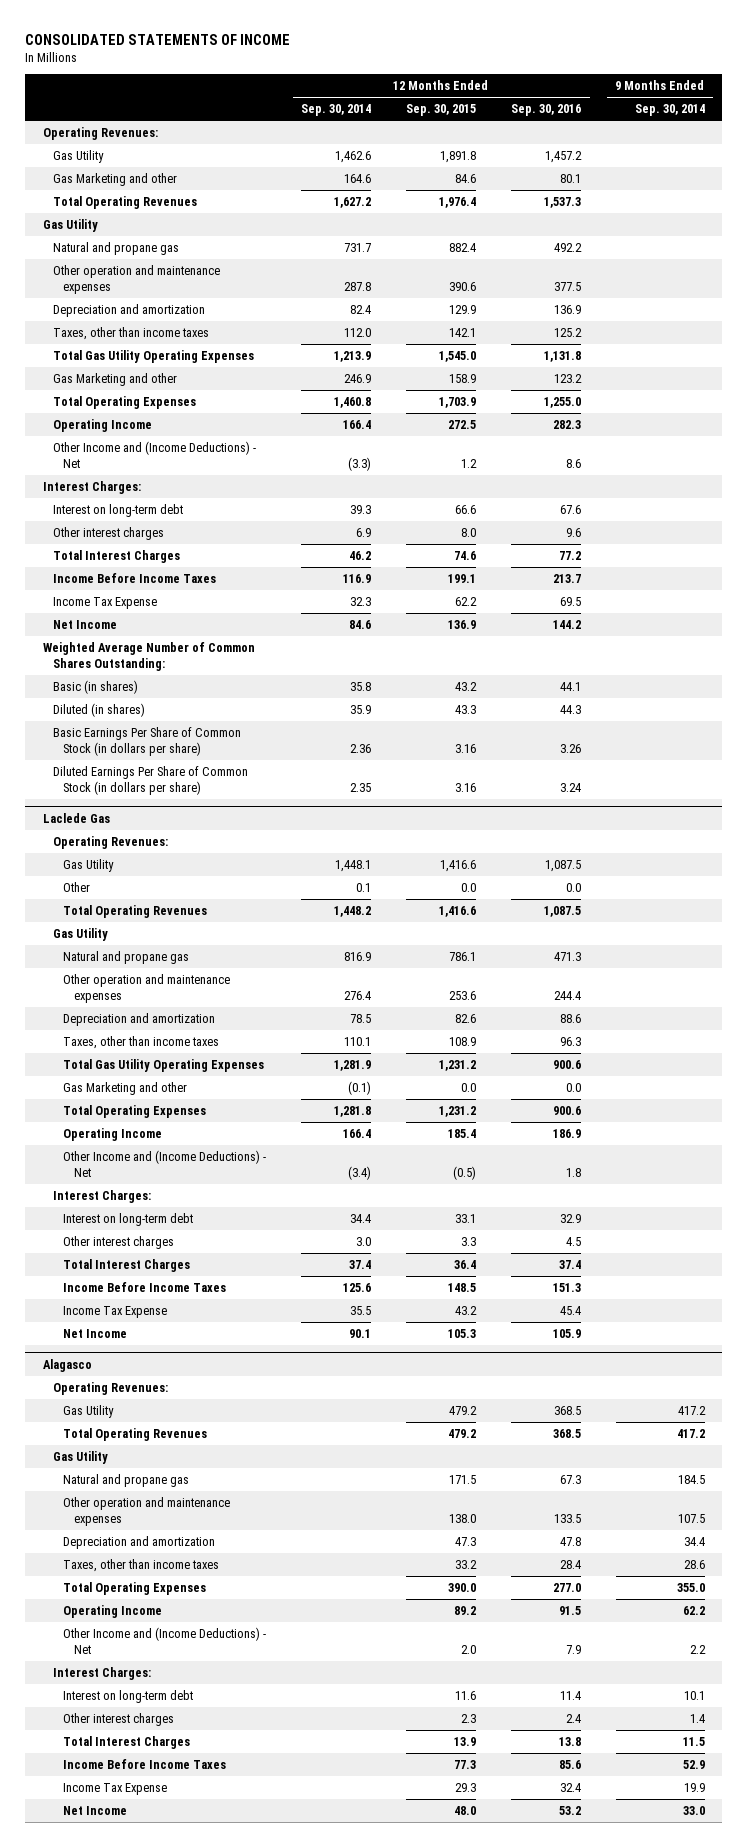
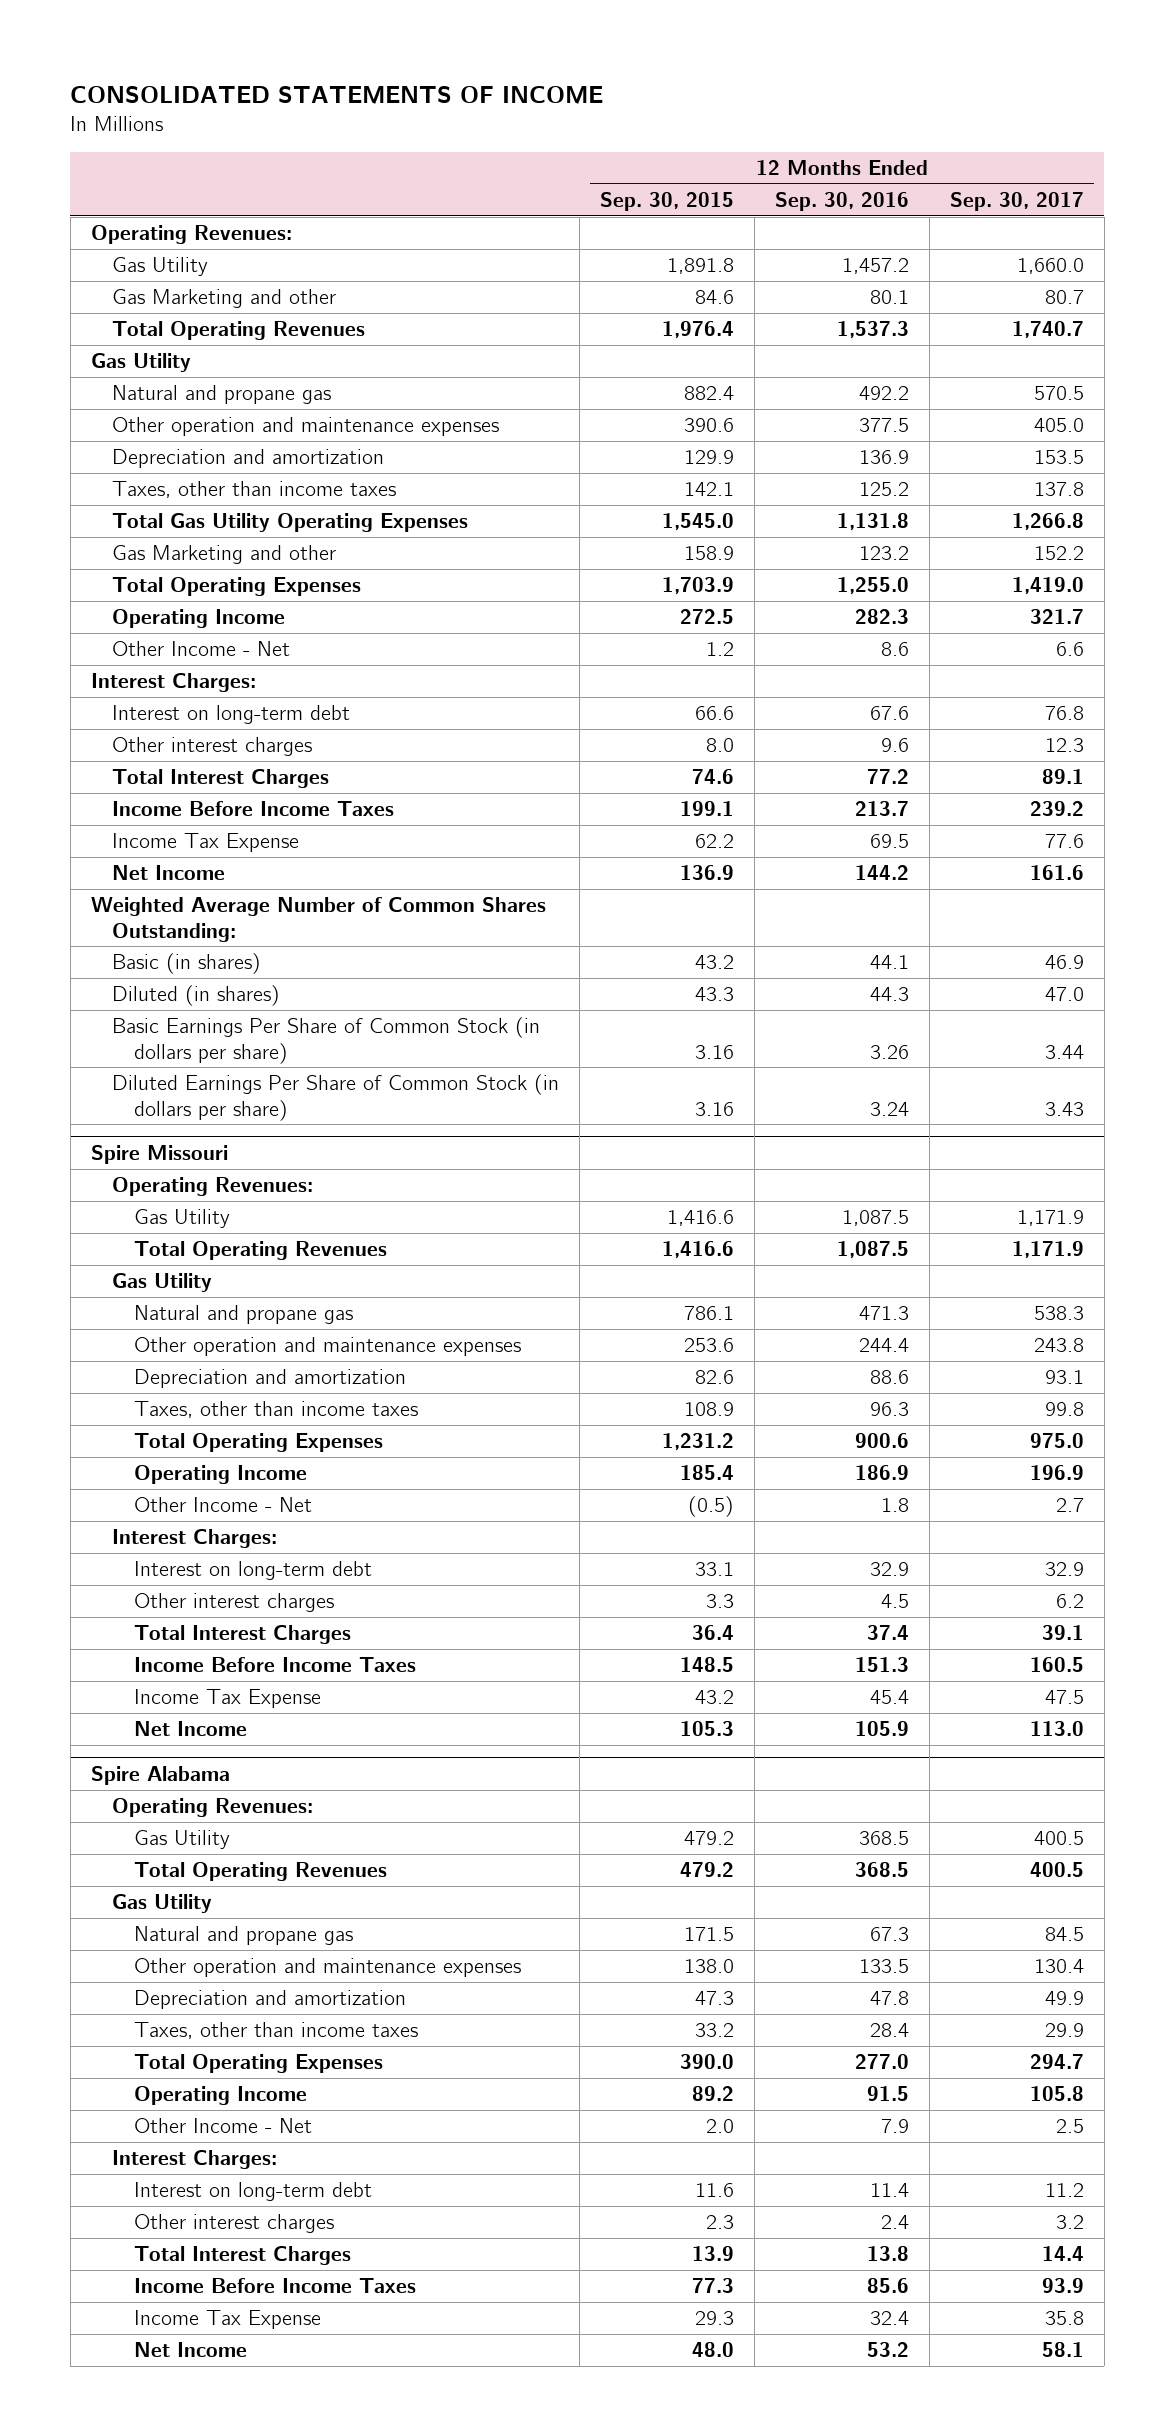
- | 12 Months Ended Sep. 30, 2014 | 12 Months Ended Sep. 30, 2015 | 12 Months Ended Sep. 30, 2016 | 9 Months Ended Sep. 30, 2014
+ | 12 Months Ended Sep. 30, 2015 | 12 Months Ended Sep. 30, 2016 | 12 Months Ended Sep. 30, 2017
- Other Income and (Income Deductions) - Net | (3.3) | 1.2 | 8.6 |
+ Other Income - Net | 1.2 | 8.6 | 6.6
- Laclede Gas
+ Spire Missouri
- Other | 0.1 | 0.0 | 0.0 |
- Total Gas Utility Operating Expenses | 1,281.9 | 1,231.2 | 900.6 |
- Gas Marketing and other | (0.1) | 0.0 | 0.0 |
- Other Income and (Income Deductions) - Net | (3.4) | (0.5) | 1.8 |
+ Other Income - Net | (0.5) | 1.8 | 2.7
- Alagasco
+ Spire Alabama
- Other Income and (Income Deductions) - Net | | 2.0 | 7.9 | 2.2
+ Other Income - Net | 2.0 | 7.9 | 2.5

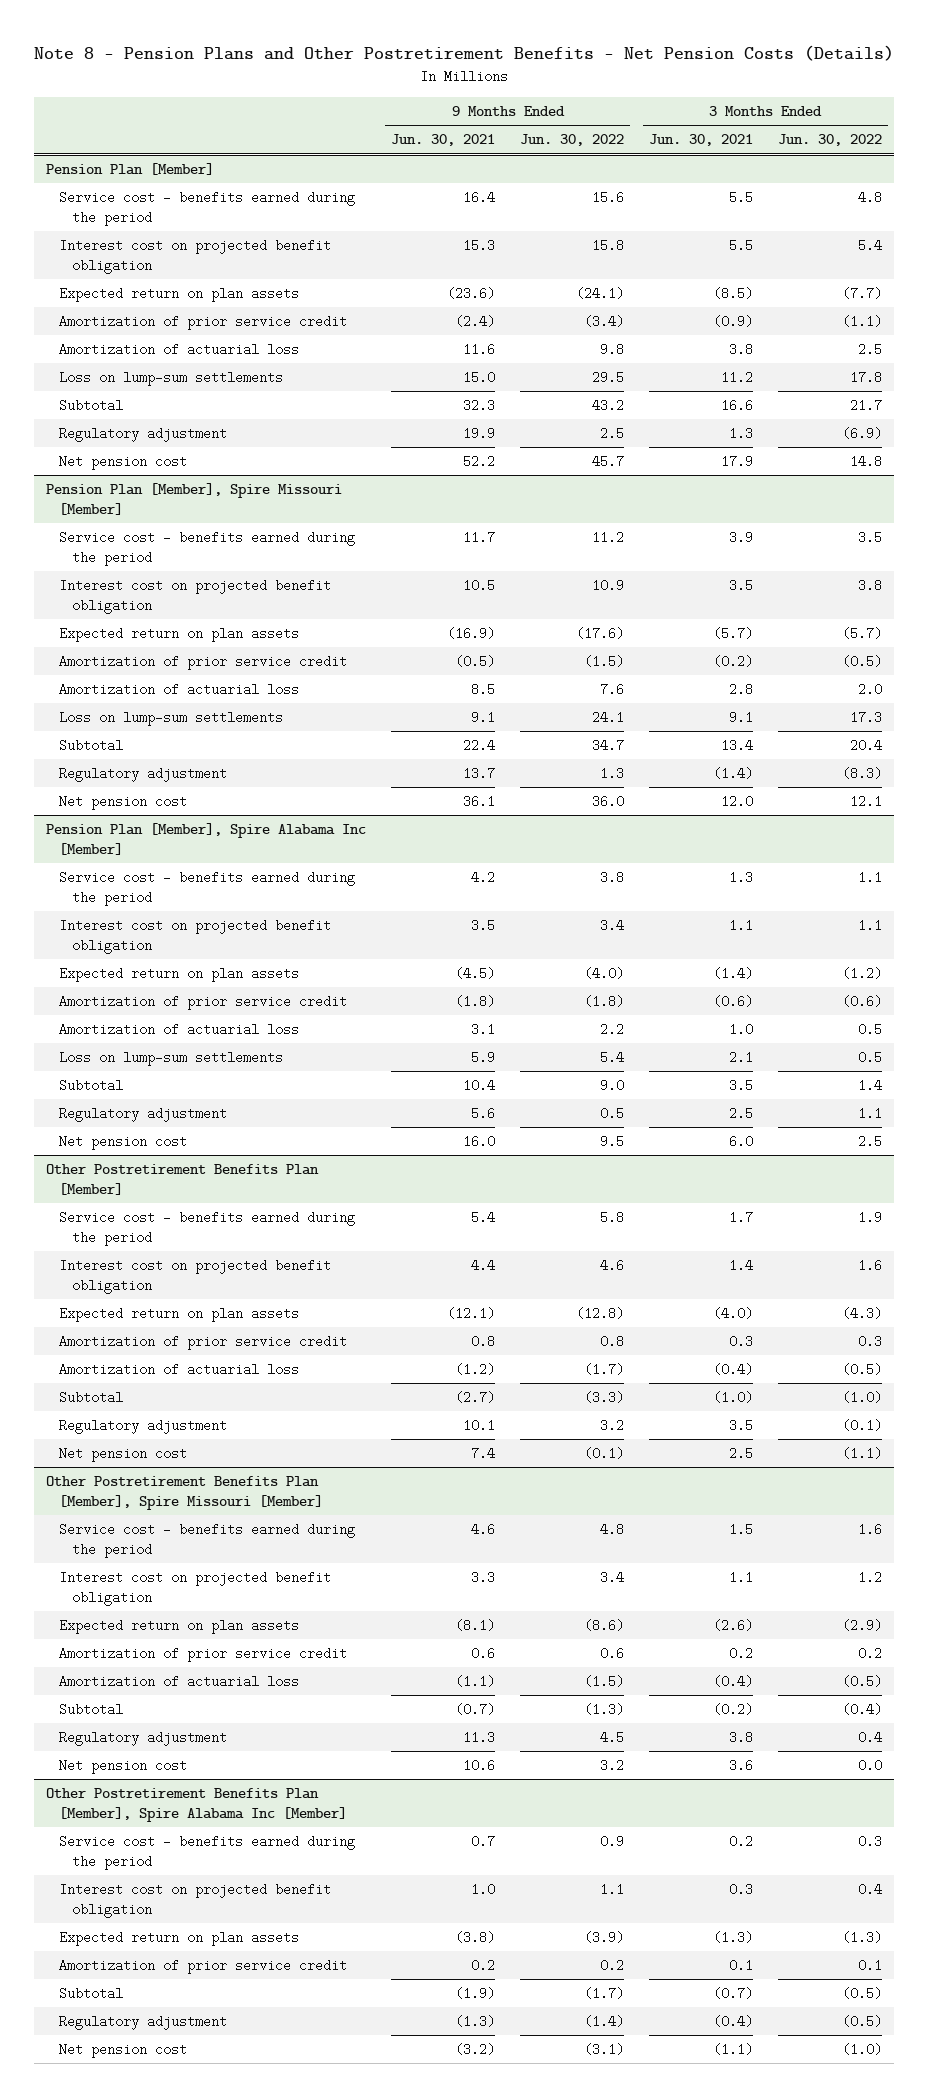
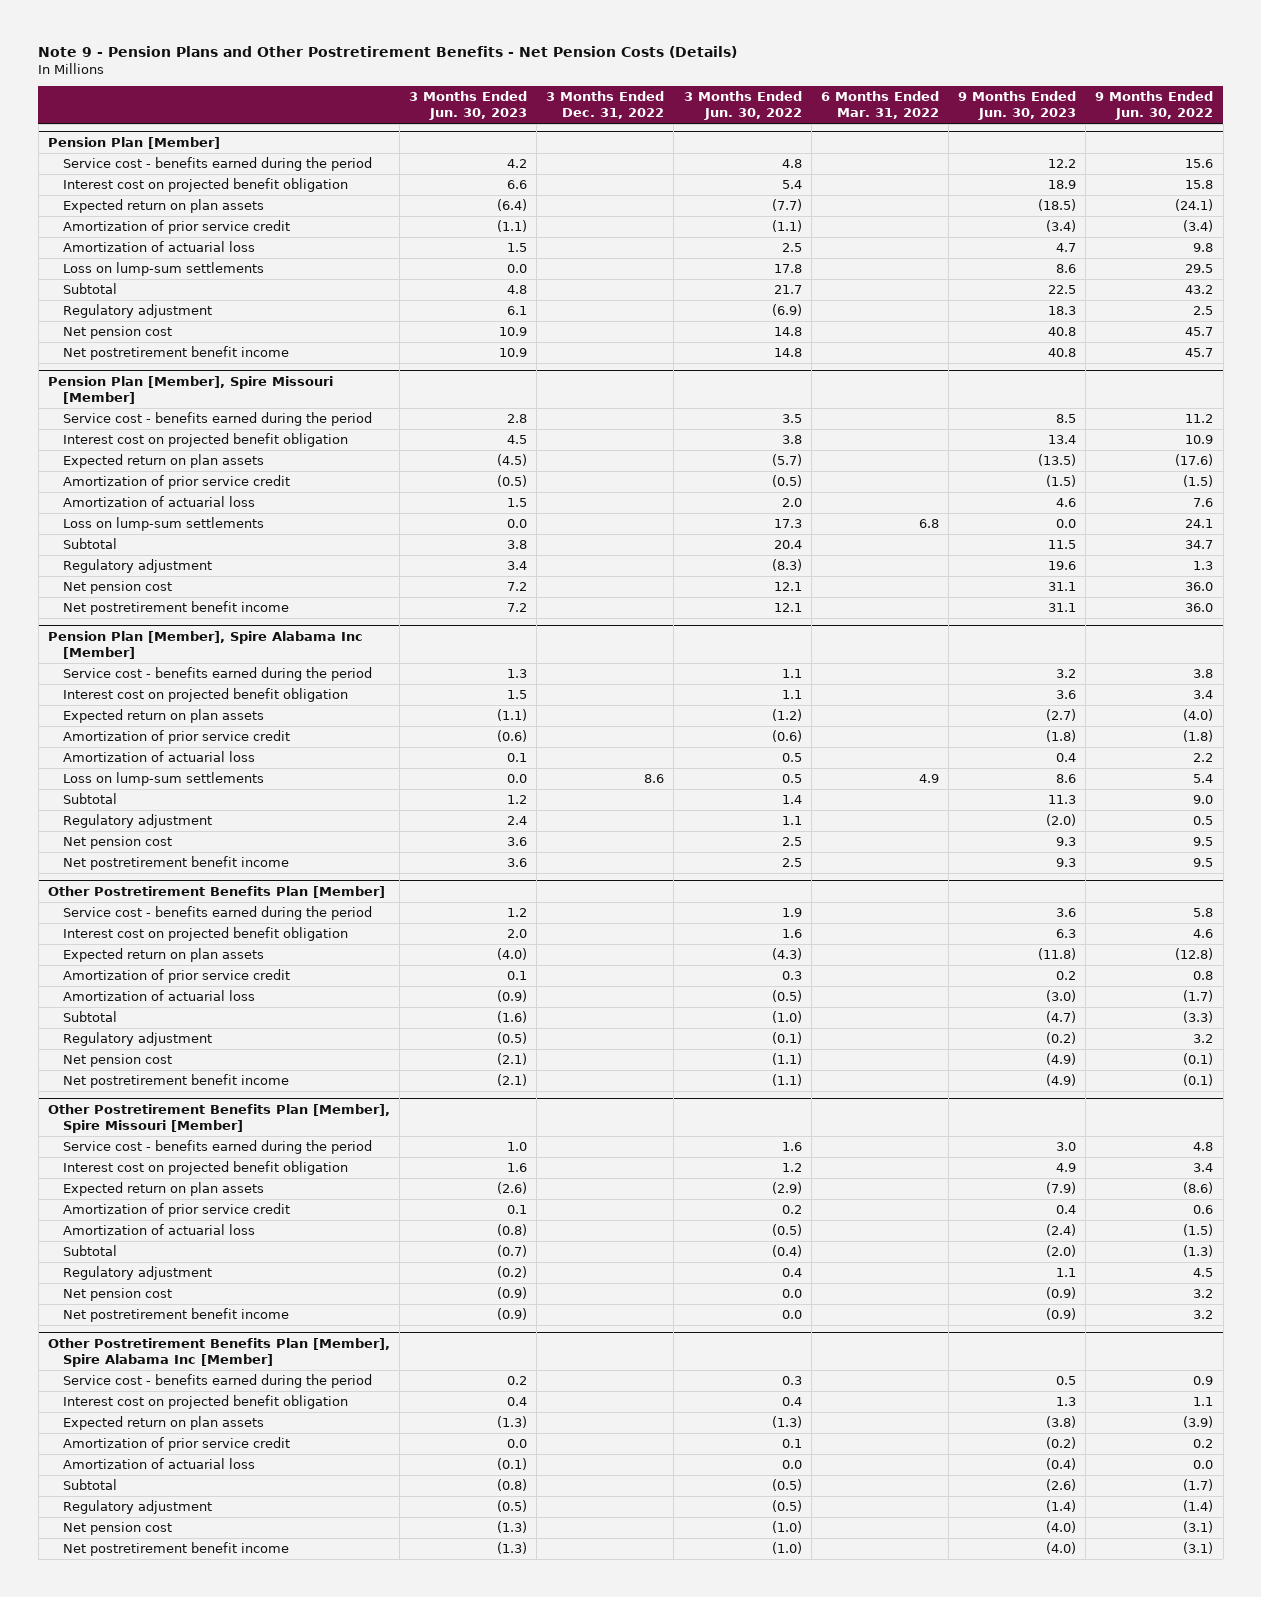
- Note 8 - Pension Plans and Other Postretirement Benefits - Net Pension Costs (Details)
+ Note 9 - Pension Plans and Other Postretirement Benefits - Net Pension Costs (Details)
- | 9 Months Ended Jun. 30, 2021 | 9 Months Ended Jun. 30, 2022 | 3 Months Ended Jun. 30, 2021 | 3 Months Ended Jun. 30, 2022
+ | 3 Months Ended Jun. 30, 2023 | 3 Months Ended Dec. 31, 2022 | 3 Months Ended Jun. 30, 2022 | 6 Months Ended Mar. 31, 2022 | 9 Months Ended Jun. 30, 2023 | 9 Months Ended Jun. 30, 2022
@ Pension Plan [Member]
+ Net postretirement benefit income | 10.9 | | 14.8 | | 40.8 | 45.7
@ Pension Plan [Member], Spire Missouri [Member]
+ Net postretirement benefit income | 7.2 | | 12.1 | | 31.1 | 36.0
@ Pension Plan [Member], Spire Alabama Inc [Member]
+ Net postretirement benefit income | 3.6 | | 2.5 | | 9.3 | 9.5
@ Other Postretirement Benefits Plan [Member]
+ Net postretirement benefit income | (2.1) | | (1.1) | | (4.9) | (0.1)
@ Other Postretirement Benefits Plan [Member], Spire Missouri [Member]
+ Net postretirement benefit income | (0.9) | | 0.0 | | (0.9) | 3.2
@ Other Postretirement Benefits Plan [Member], Spire Alabama Inc [Member]
+ Amortization of actuarial loss | (0.1) | | 0.0 | | (0.4) | 0.0
+ Net postretirement benefit income | (1.3) | | (1.0) | | (4.0) | (3.1)

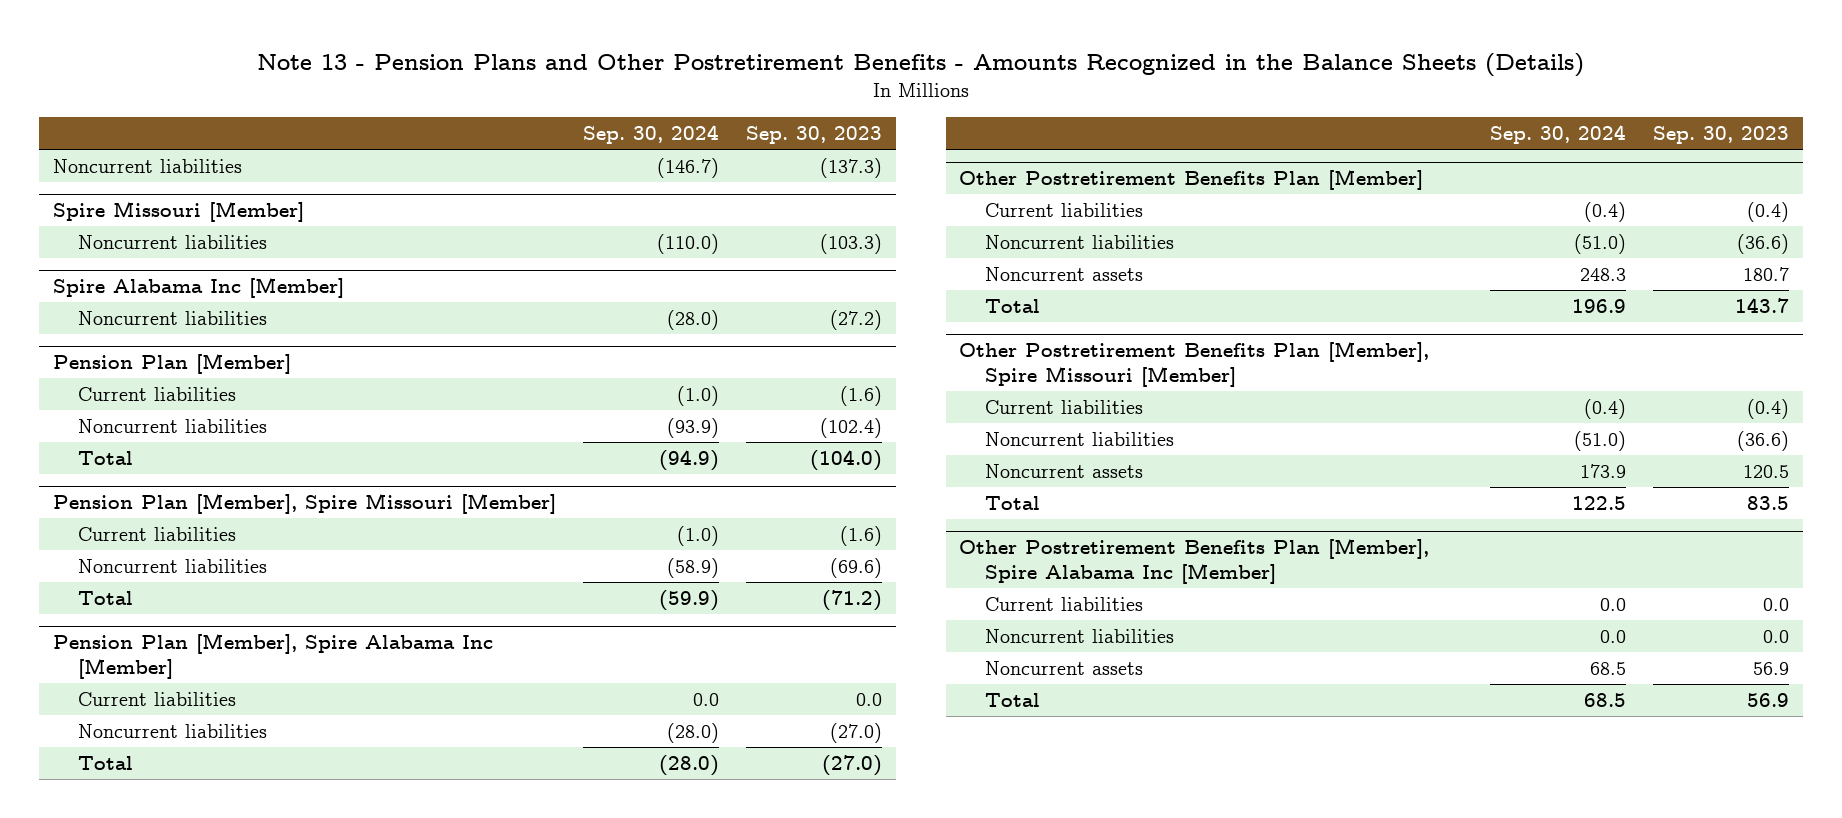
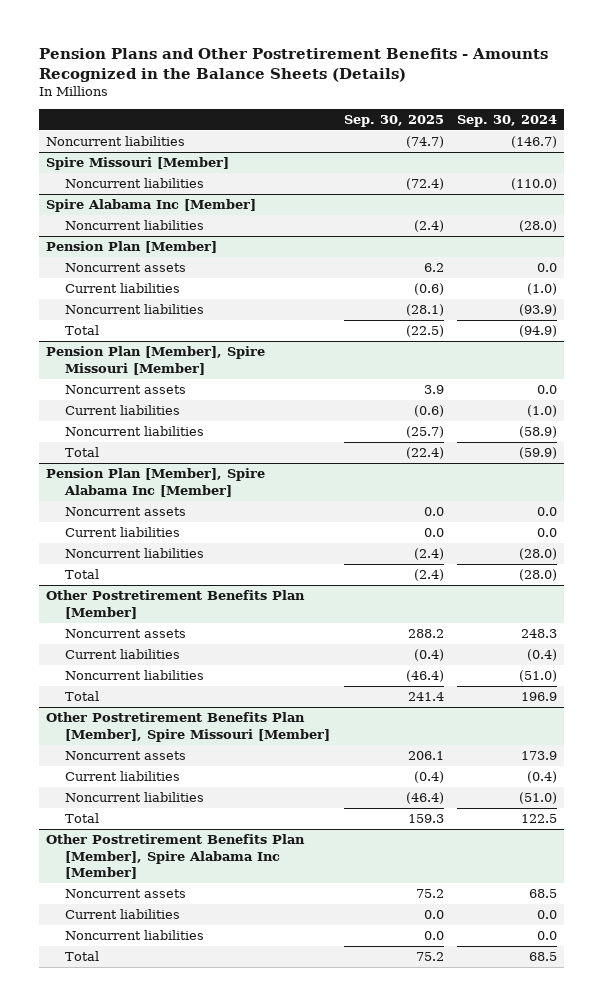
- Note 13 - Pension Plans and Other Postretirement Benefits - Amounts Recognized in the Balance Sheets (Details)
+ Pension Plans and Other Postretirement Benefits - Amounts Recognized in the Balance Sheets (Details)
- | Sep. 30, 2024 | Sep. 30, 2023
+ | Sep. 30, 2025 | Sep. 30, 2024
@ Pension Plan [Member]
+ Noncurrent assets | 6.2 | 0.0
@ Pension Plan [Member], Spire Missouri [Member]
+ Noncurrent assets | 3.9 | 0.0
@ Pension Plan [Member], Spire Alabama Inc [Member]
+ Noncurrent assets | 0.0 | 0.0
@ Other Postretirement Benefits Plan [Member]
moved up: Noncurrent assets | 288.2 | 248.3
@ Other Postretirement Benefits Plan [Member], Spire Missouri [Member]
moved up: Noncurrent assets | 206.1 | 173.9
@ Other Postretirement Benefits Plan [Member], Spire Alabama Inc [Member]
moved up: Noncurrent assets | 75.2 | 68.5

